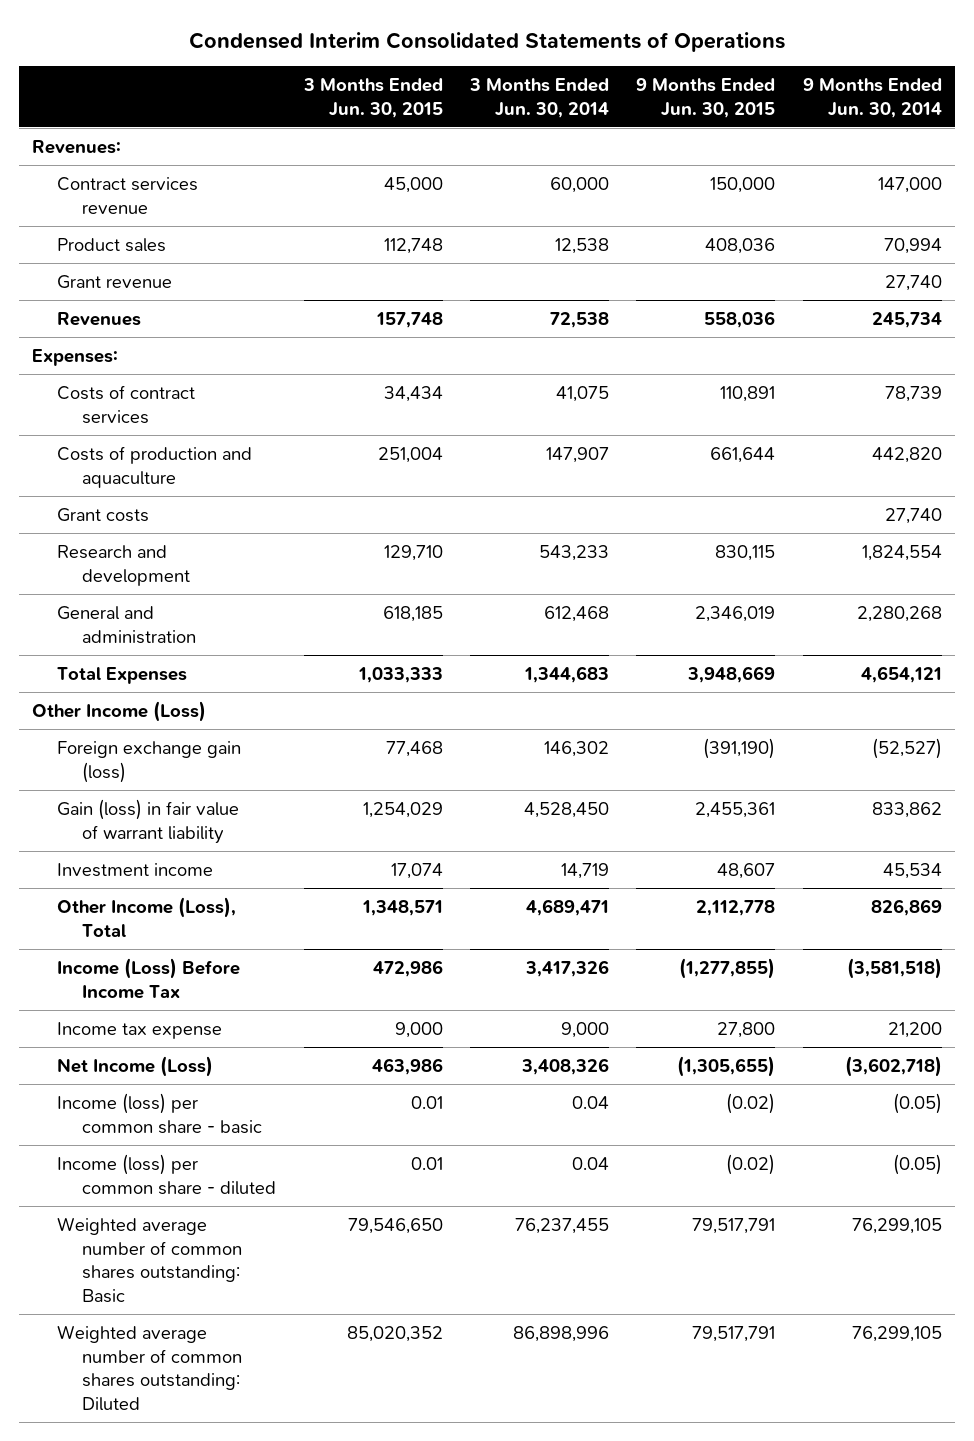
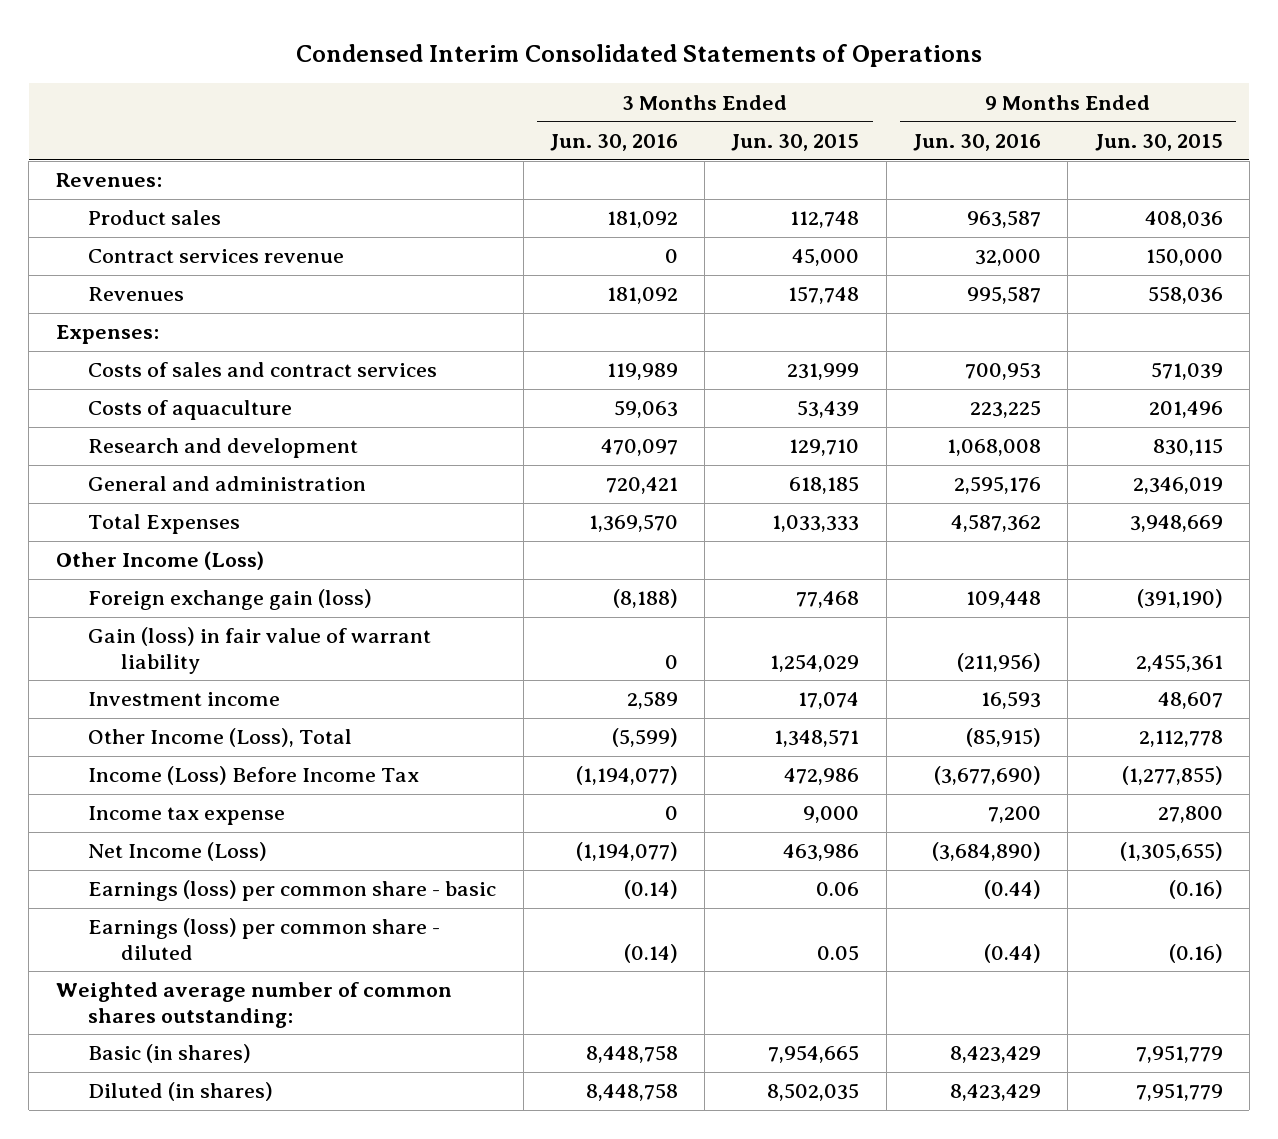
- | 3 Months Ended Jun. 30, 2015 | 3 Months Ended Jun. 30, 2014 | 9 Months Ended Jun. 30, 2015 | 9 Months Ended Jun. 30, 2014
+ | 3 Months Ended Jun. 30, 2016 | 3 Months Ended Jun. 30, 2015 | 9 Months Ended Jun. 30, 2016 | 9 Months Ended Jun. 30, 2015
- Grant revenue | | | | 27,740
moved down: Contract services revenue | 0 | 45,000 | 32,000 | 150,000
- Costs of contract services | 34,434 | 41,075 | 110,891 | 78,739
- Costs of production and aquaculture | 251,004 | 147,907 | 661,644 | 442,820
- Grant costs | | | | 27,740
+ Costs of sales and contract services | 119,989 | 231,999 | 700,953 | 571,039
+ Costs of aquaculture | 59,063 | 53,439 | 223,225 | 201,496
- Income (loss) per common share - basic | 0.01 | 0.04 | (0.02) | (0.05)
- Income (loss) per common share - diluted | 0.01 | 0.04 | (0.02) | (0.05)
- Weighted average number of common shares outstanding: Basic | 79,546,650 | 76,237,455 | 79,517,791 | 76,299,105
- Weighted average number of common shares outstanding: Diluted | 85,020,352 | 86,898,996 | 79,517,791 | 76,299,105
+ Earnings (loss) per common share - basic | (0.14) | 0.06 | (0.44) | (0.16)
+ Earnings (loss) per common share - diluted | (0.14) | 0.05 | (0.44) | (0.16)
+ Weighted average number of common shares outstanding:
+ Basic (in shares) | 8,448,758 | 7,954,665 | 8,423,429 | 7,951,779
+ Diluted (in shares) | 8,448,758 | 8,502,035 | 8,423,429 | 7,951,779

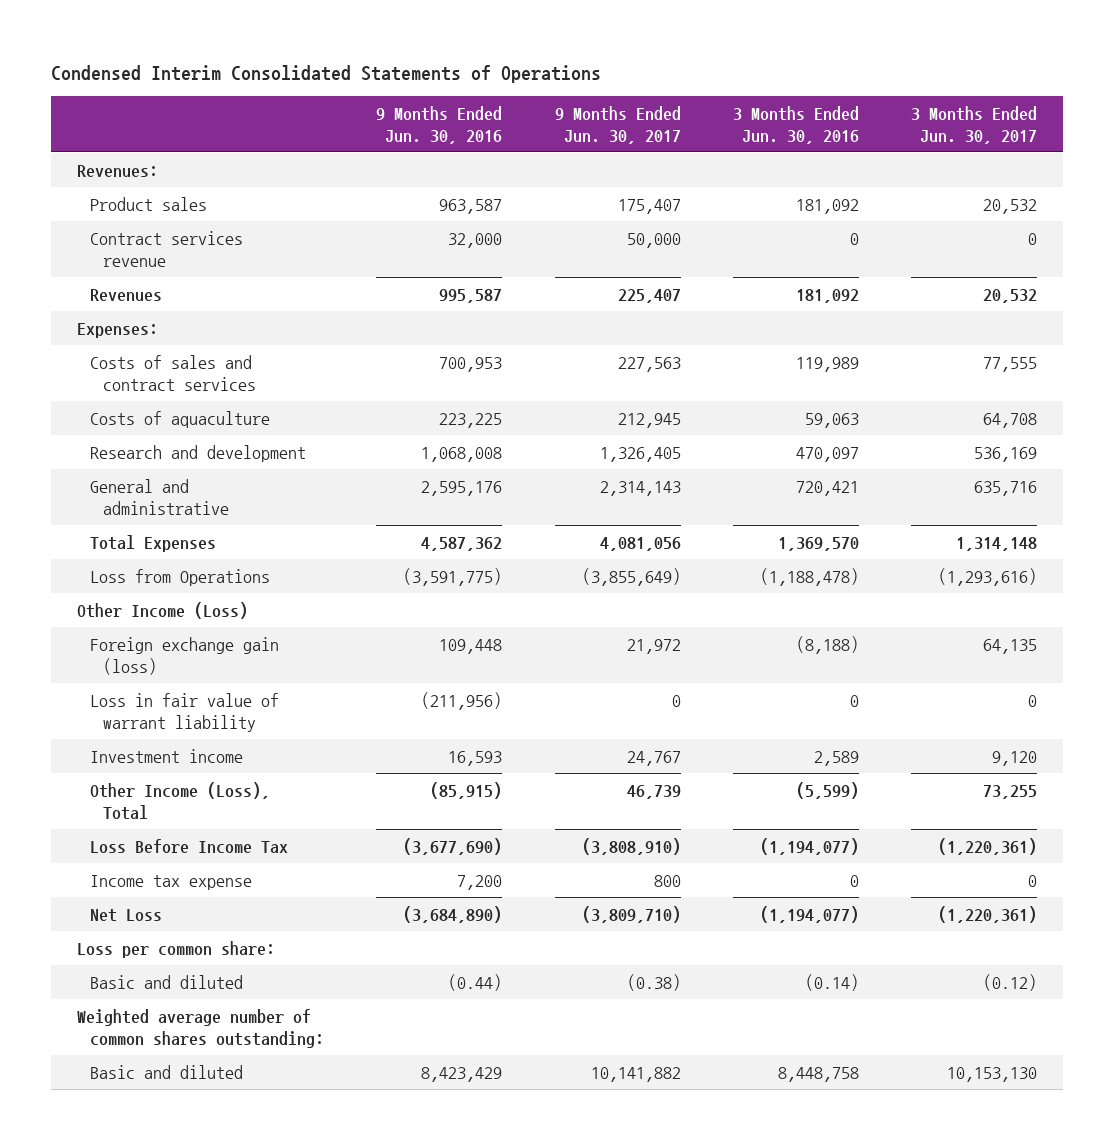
- | 3 Months Ended Jun. 30, 2016 | 3 Months Ended Jun. 30, 2015 | 9 Months Ended Jun. 30, 2016 | 9 Months Ended Jun. 30, 2015
+ | 9 Months Ended Jun. 30, 2016 | 9 Months Ended Jun. 30, 2017 | 3 Months Ended Jun. 30, 2016 | 3 Months Ended Jun. 30, 2017
- General and administration | 720,421 | 618,185 | 2,595,176 | 2,346,019
+ General and administrative | 2,595,176 | 2,314,143 | 720,421 | 635,716
+ Loss from Operations | (3,591,775) | (3,855,649) | (1,188,478) | (1,293,616)
- Gain (loss) in fair value of warrant liability | 0 | 1,254,029 | (211,956) | 2,455,361
+ Loss in fair value of warrant liability | (211,956) | 0 | 0 | 0
- Income (Loss) Before Income Tax | (1,194,077) | 472,986 | (3,677,690) | (1,277,855)
+ Loss Before Income Tax | (3,677,690) | (3,808,910) | (1,194,077) | (1,220,361)
- Net Income (Loss) | (1,194,077) | 463,986 | (3,684,890) | (1,305,655)
- Earnings (loss) per common share - basic | (0.14) | 0.06 | (0.44) | (0.16)
- Earnings (loss) per common share - diluted | (0.14) | 0.05 | (0.44) | (0.16)
+ Net Loss | (3,684,890) | (3,809,710) | (1,194,077) | (1,220,361)
+ Loss per common share:
+ Basic and diluted | (0.44) | (0.38) | (0.14) | (0.12)
- Basic (in shares) | 8,448,758 | 7,954,665 | 8,423,429 | 7,951,779
- Diluted (in shares) | 8,448,758 | 8,502,035 | 8,423,429 | 7,951,779
+ Basic and diluted | 8,423,429 | 10,141,882 | 8,448,758 | 10,153,130

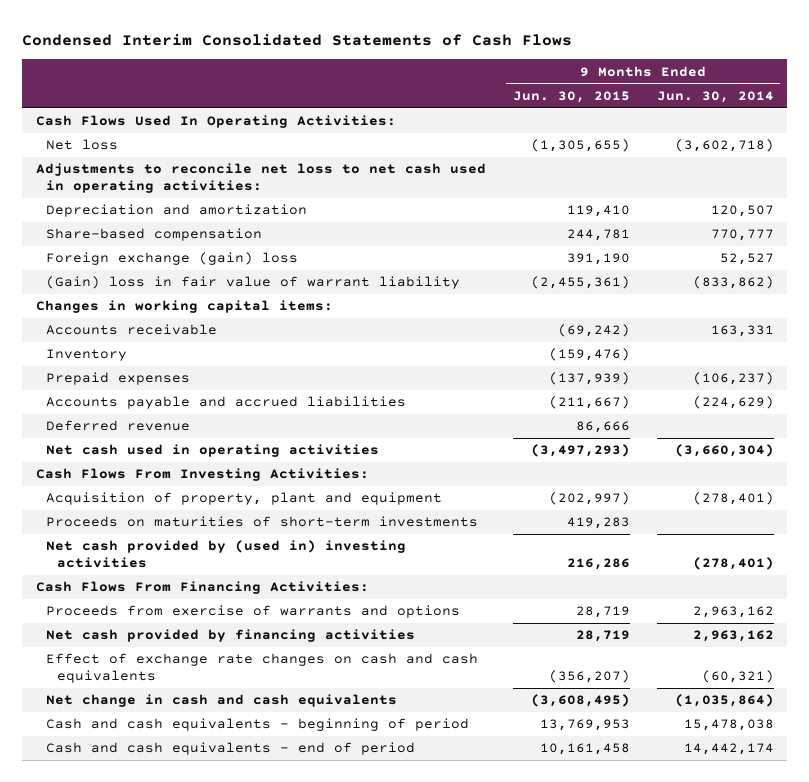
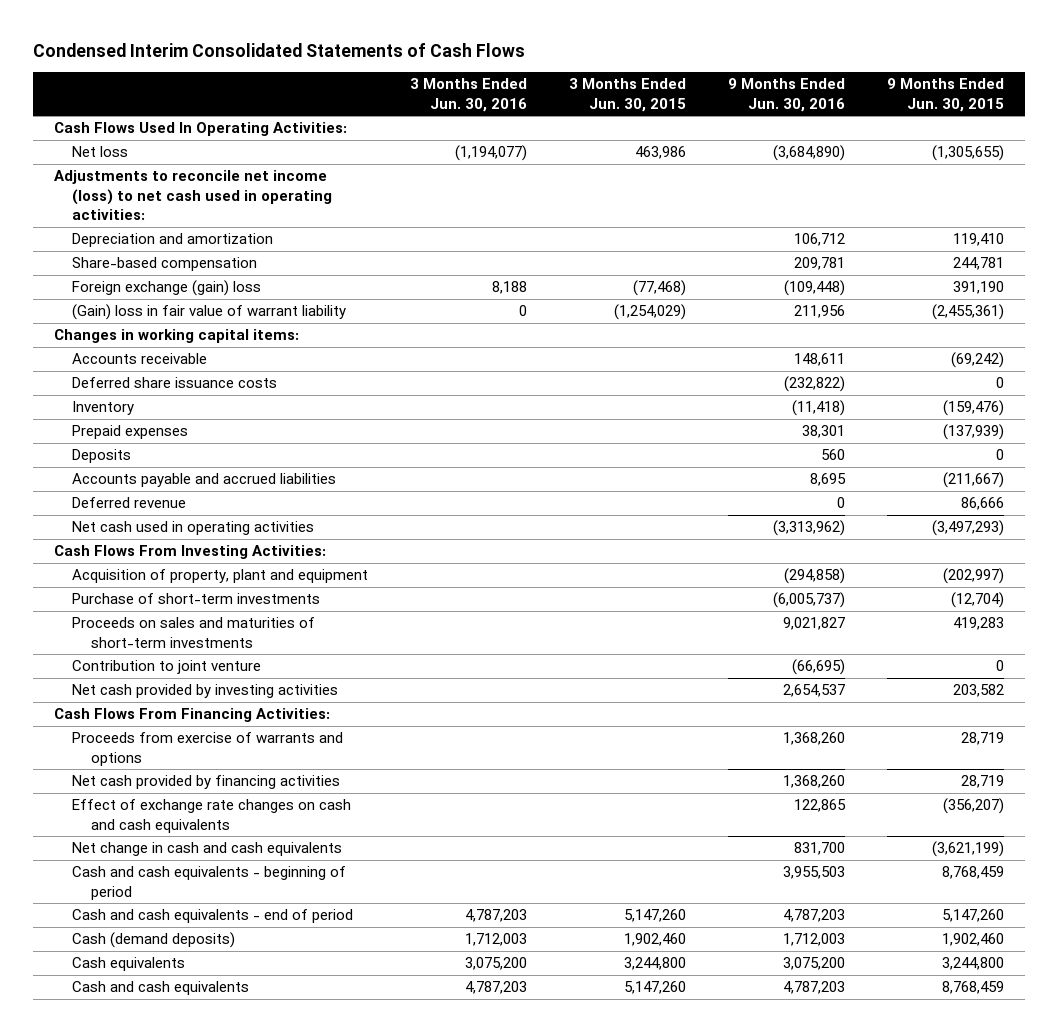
- | 9 Months Ended Jun. 30, 2015 | 9 Months Ended Jun. 30, 2014
+ | 3 Months Ended Jun. 30, 2016 | 3 Months Ended Jun. 30, 2015 | 9 Months Ended Jun. 30, 2016 | 9 Months Ended Jun. 30, 2015
- Adjustments to reconcile net loss to net cash used in operating activities:
+ Adjustments to reconcile net income (loss) to net cash used in operating activities:
+ Deferred share issuance costs | | | (232,822) | 0
+ Deposits | | | 560 | 0
- Proceeds on maturities of short-term investments | 419,283 |
- Net cash provided by (used in) investing activities | 216,286 | (278,401)
+ Purchase of short-term investments | | | (6,005,737) | (12,704)
+ Proceeds on sales and maturities of short-term investments | | | 9,021,827 | 419,283
+ Contribution to joint venture | | | (66,695) | 0
+ Net cash provided by investing activities | | | 2,654,537 | 203,582
- Net change in cash and cash equivalents | (3,608,495) | (1,035,864)
- Cash and cash equivalents - beginning of period | 13,769,953 | 15,478,038
- Cash and cash equivalents - end of period | 10,161,458 | 14,442,174
+ Net change in cash and cash equivalents | | | 831,700 | (3,621,199)
+ Cash and cash equivalents - beginning of period | | | 3,955,503 | 8,768,459
+ Cash and cash equivalents - end of period | 4,787,203 | 5,147,260 | 4,787,203 | 5,147,260
+ Cash (demand deposits) | 1,712,003 | 1,902,460 | 1,712,003 | 1,902,460
+ Cash equivalents | 3,075,200 | 3,244,800 | 3,075,200 | 3,244,800
+ Cash and cash equivalents | 4,787,203 | 5,147,260 | 4,787,203 | 8,768,459

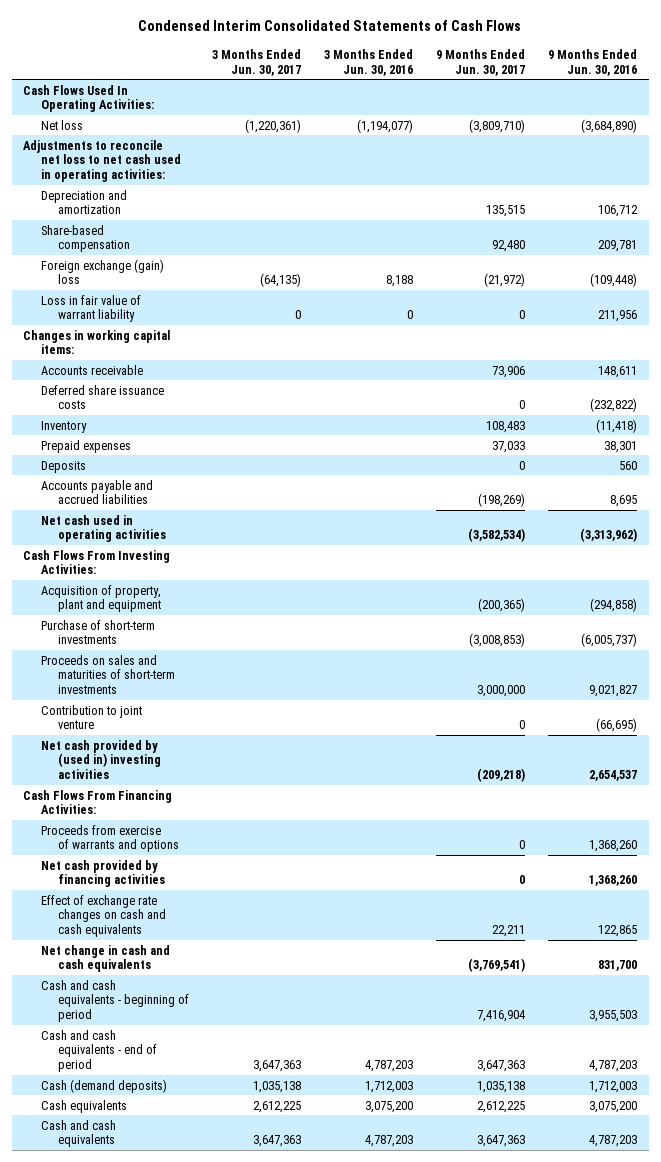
- | 3 Months Ended Jun. 30, 2016 | 3 Months Ended Jun. 30, 2015 | 9 Months Ended Jun. 30, 2016 | 9 Months Ended Jun. 30, 2015
+ | 3 Months Ended Jun. 30, 2017 | 3 Months Ended Jun. 30, 2016 | 9 Months Ended Jun. 30, 2017 | 9 Months Ended Jun. 30, 2016
- Adjustments to reconcile net income (loss) to net cash used in operating activities:
+ Adjustments to reconcile net loss to net cash used in operating activities:
- (Gain) loss in fair value of warrant liability | 0 | (1,254,029) | 211,956 | (2,455,361)
+ Loss in fair value of warrant liability | 0 | 0 | 0 | 211,956
- Deferred revenue | | | 0 | 86,666
- Net cash provided by investing activities | | | 2,654,537 | 203,582
+ Net cash provided by (used in) investing activities | | | (209,218) | 2,654,537

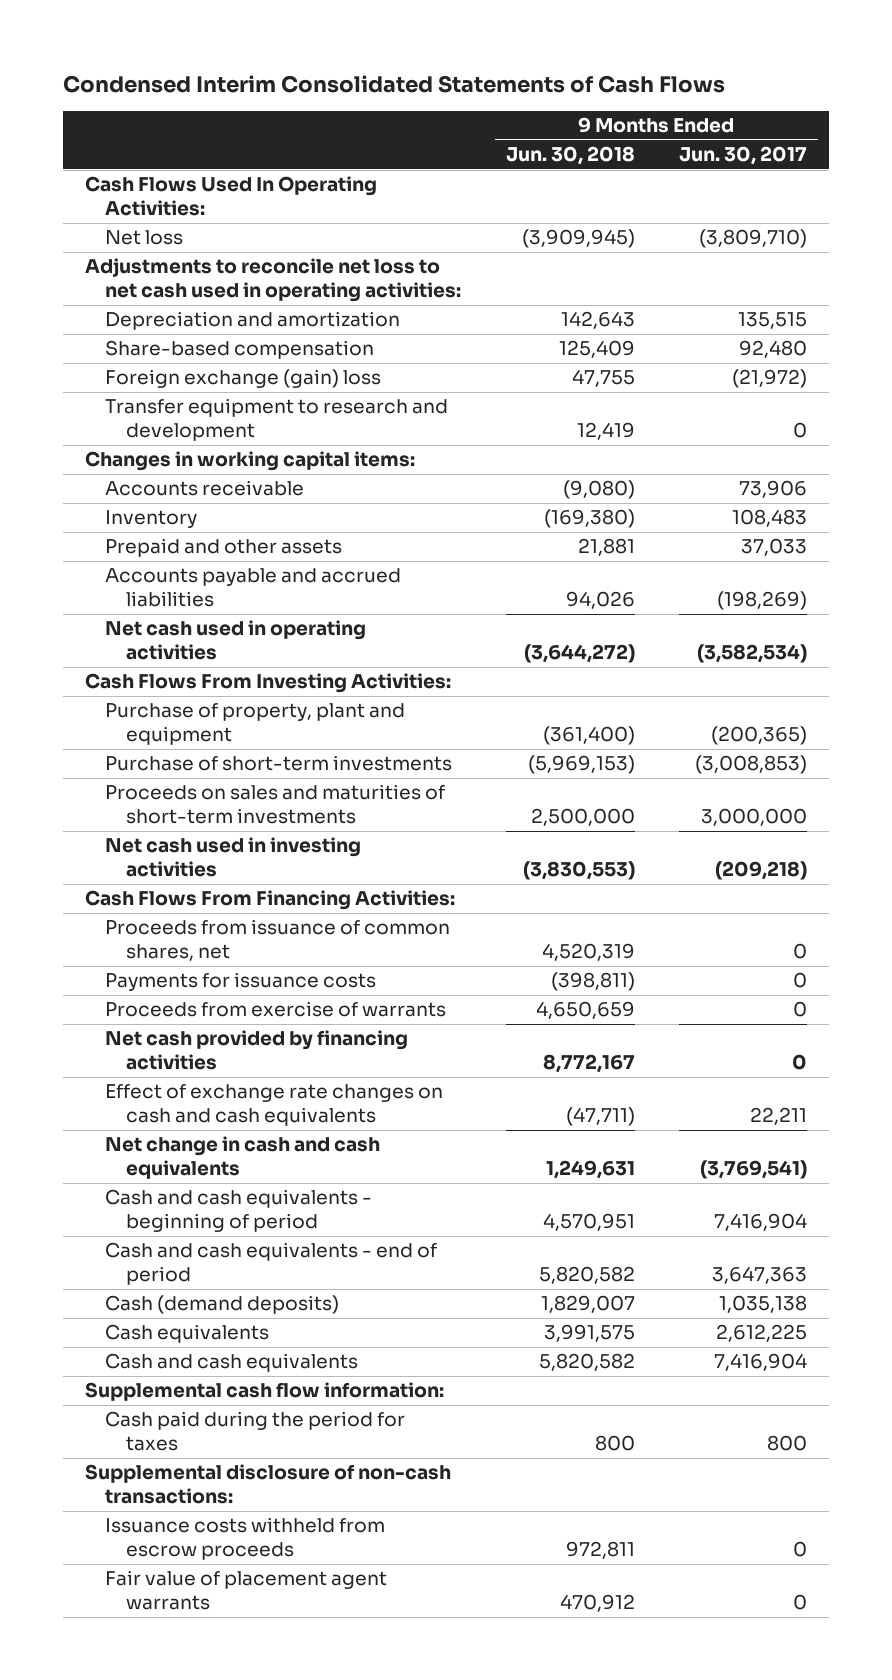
- | 3 Months Ended Jun. 30, 2017 | 3 Months Ended Jun. 30, 2016 | 9 Months Ended Jun. 30, 2017 | 9 Months Ended Jun. 30, 2016
+ | 9 Months Ended Jun. 30, 2018 | 9 Months Ended Jun. 30, 2017
- Loss in fair value of warrant liability | 0 | 0 | 0 | 211,956
+ Transfer equipment to research and development | 12,419 | 0
- Deferred share issuance costs | | | 0 | (232,822)
- Prepaid expenses | | | 37,033 | 38,301
- Deposits | | | 0 | 560
+ Prepaid and other assets | 21,881 | 37,033
- Acquisition of property, plant and equipment | | | (200,365) | (294,858)
+ Purchase of property, plant and equipment | (361,400) | (200,365)
- Contribution to joint venture | | | 0 | (66,695)
- Net cash provided by (used in) investing activities | | | (209,218) | 2,654,537
+ Net cash used in investing activities | (3,830,553) | (209,218)
- Proceeds from exercise of warrants and options | | | 0 | 1,368,260
+ Proceeds from issuance of common shares, net | 4,520,319 | 0
+ Payments for issuance costs | (398,811) | 0
+ Proceeds from exercise of warrants | 4,650,659 | 0
- Cash and cash equivalents | 3,647,363 | 4,787,203 | 3,647,363 | 4,787,203
+ Cash and cash equivalents | 5,820,582 | 7,416,904
+ Supplemental cash flow information:
+ Cash paid during the period for taxes | 800 | 800
+ Supplemental disclosure of non-cash transactions:
+ Issuance costs withheld from escrow proceeds | 972,811 | 0
+ Fair value of placement agent warrants | 470,912 | 0

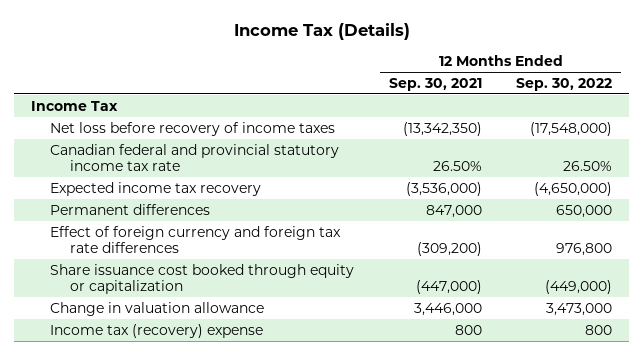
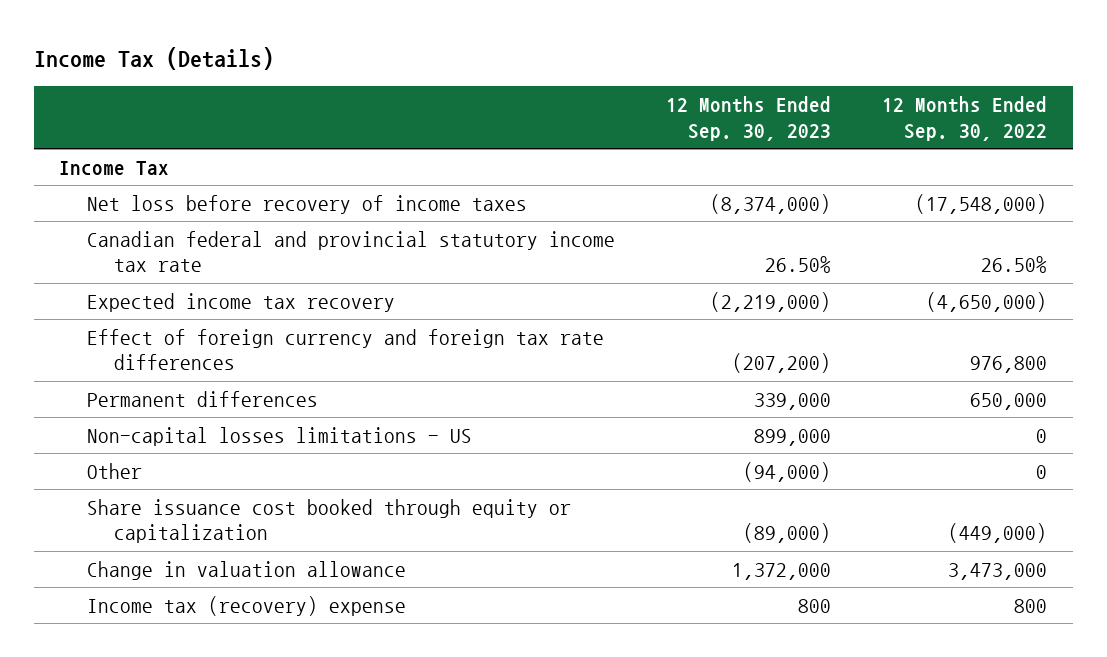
- | 12 Months Ended Sep. 30, 2021 | 12 Months Ended Sep. 30, 2022
+ | 12 Months Ended Sep. 30, 2023 | 12 Months Ended Sep. 30, 2022
moved down: Permanent differences | 339,000 | 650,000
+ Non-capital losses limitations - US | 899,000 | 0
+ Other | (94,000) | 0

